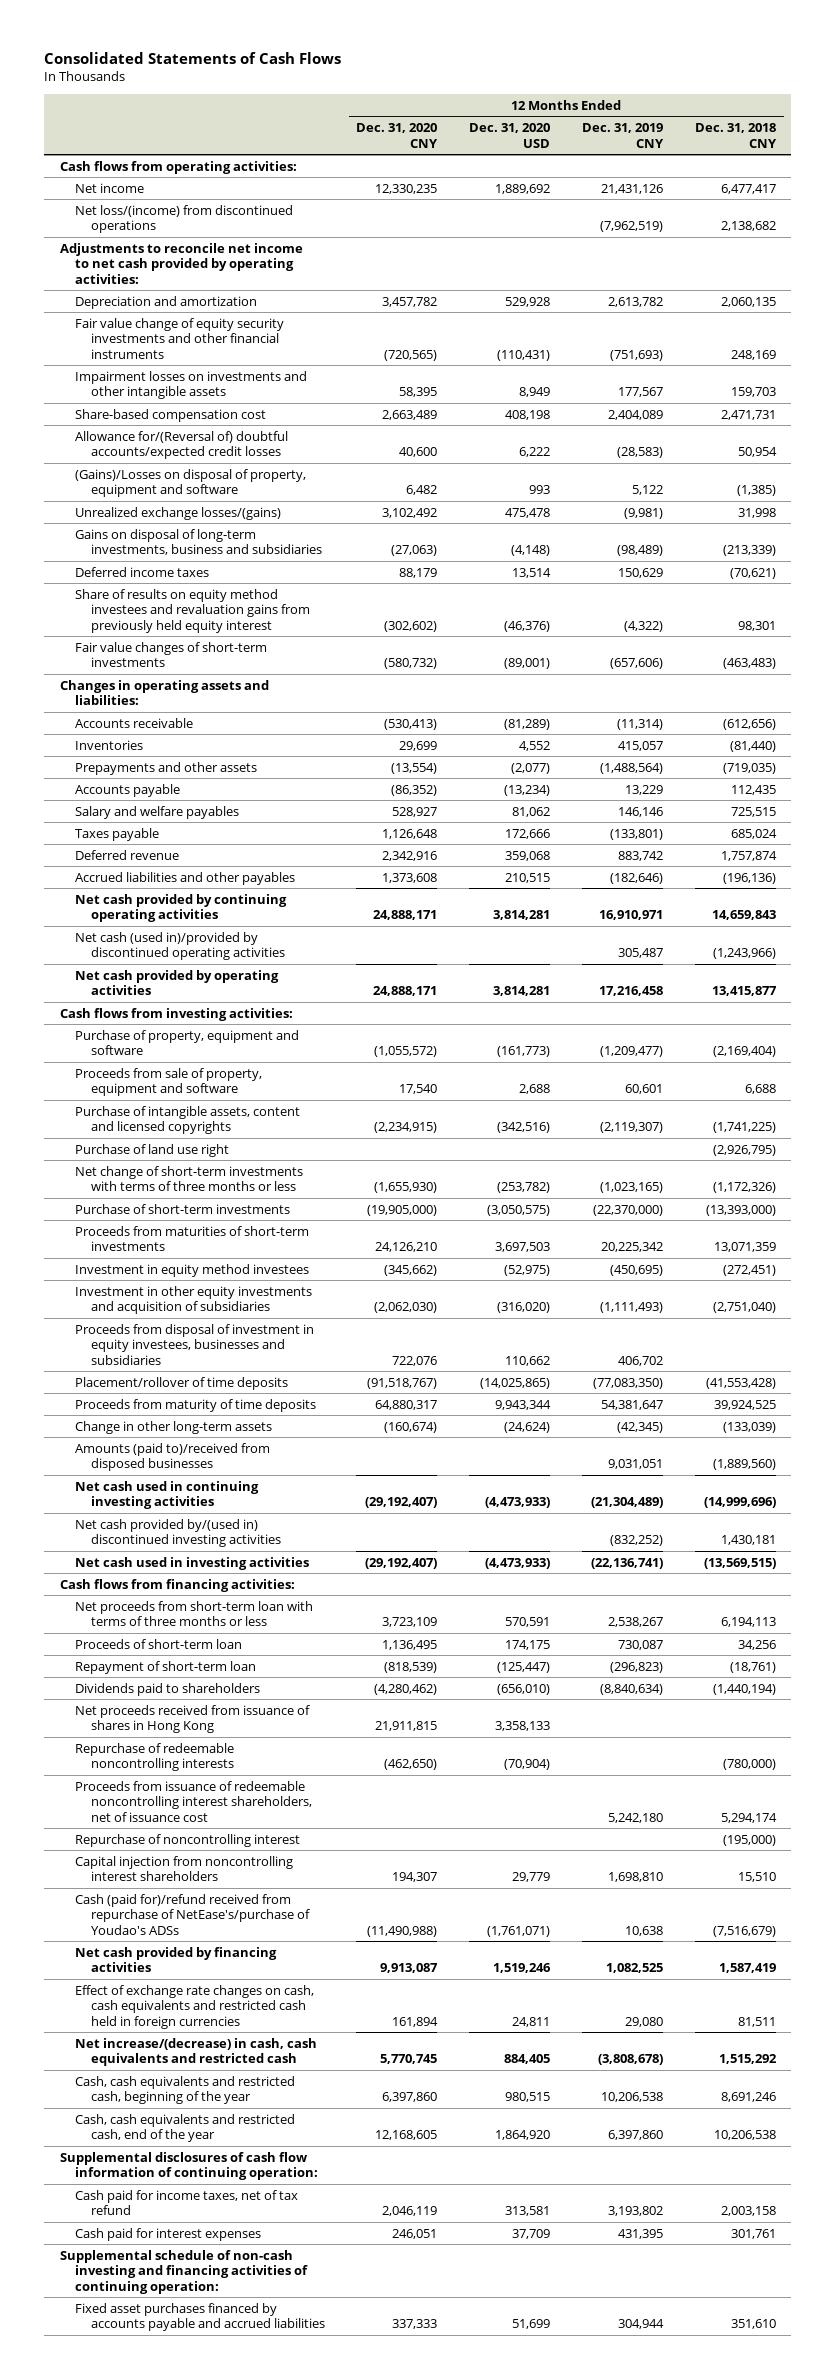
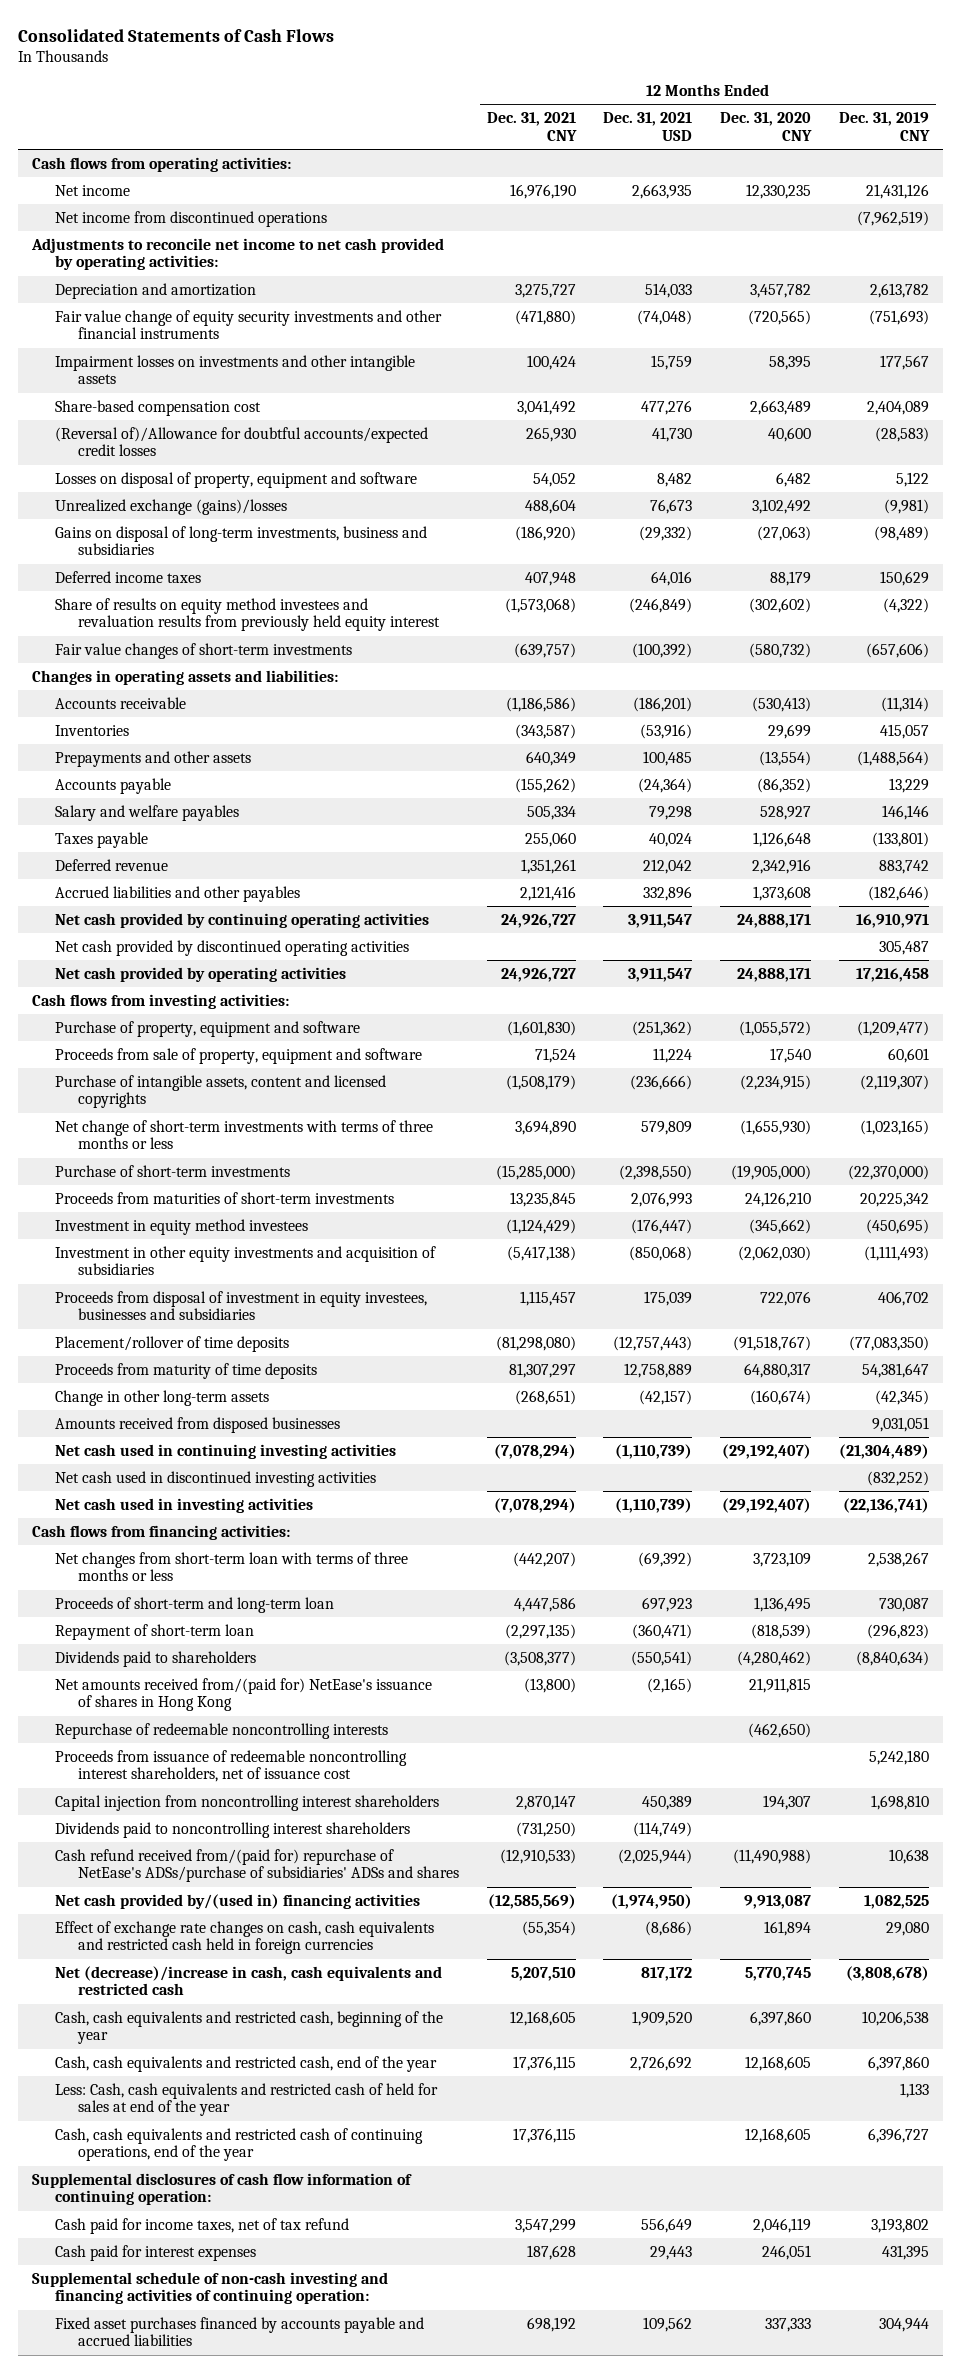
- | 12 Months Ended Dec. 31, 2020 CNY | 12 Months Ended Dec. 31, 2020 USD | 12 Months Ended Dec. 31, 2019 CNY | 12 Months Ended Dec. 31, 2018 CNY
+ | 12 Months Ended Dec. 31, 2021 CNY | 12 Months Ended Dec. 31, 2021 USD | 12 Months Ended Dec. 31, 2020 CNY | 12 Months Ended Dec. 31, 2019 CNY
- Net loss/(income) from discontinued operations | | | (7,962,519) | 2,138,682
+ Net income from discontinued operations | | | | (7,962,519)
- Allowance for/(Reversal of) doubtful accounts/expected credit losses | 40,600 | 6,222 | (28,583) | 50,954
- (Gains)/Losses on disposal of property, equipment and software | 6,482 | 993 | 5,122 | (1,385)
- Unrealized exchange losses/(gains) | 3,102,492 | 475,478 | (9,981) | 31,998
+ (Reversal of)/Allowance for doubtful accounts/expected credit losses | 265,930 | 41,730 | 40,600 | (28,583)
+ Losses on disposal of property, equipment and software | 54,052 | 8,482 | 6,482 | 5,122
+ Unrealized exchange (gains)/losses | 488,604 | 76,673 | 3,102,492 | (9,981)
- Share of results on equity method investees and revaluation gains from previously held equity interest | (302,602) | (46,376) | (4,322) | 98,301
+ Share of results on equity method investees and revaluation results from previously held equity interest | (1,573,068) | (246,849) | (302,602) | (4,322)
- Net cash (used in)/provided by discontinued operating activities | | | 305,487 | (1,243,966)
+ Net cash provided by discontinued operating activities | | | | 305,487
- Purchase of land use right | | | | (2,926,795)
- Amounts (paid to)/received from disposed businesses | | | 9,031,051 | (1,889,560)
+ Amounts received from disposed businesses | | | | 9,031,051
- Net cash provided by/(used in) discontinued investing activities | | | (832,252) | 1,430,181
+ Net cash used in discontinued investing activities | | | | (832,252)
- Net proceeds from short-term loan with terms of three months or less | 3,723,109 | 570,591 | 2,538,267 | 6,194,113
- Proceeds of short-term loan | 1,136,495 | 174,175 | 730,087 | 34,256
+ Net changes from short-term loan with terms of three months or less | (442,207) | (69,392) | 3,723,109 | 2,538,267
+ Proceeds of short-term and long-term loan | 4,447,586 | 697,923 | 1,136,495 | 730,087
- Net proceeds received from issuance of shares in Hong Kong | 21,911,815 | 3,358,133 | |
+ Net amounts received from/(paid for) NetEase's issuance of shares in Hong Kong | (13,800) | (2,165) | 21,911,815 |
- Repurchase of noncontrolling interest | | | | (195,000)
- Cash (paid for)/refund received from repurchase of NetEase's/purchase of Youdao's ADSs | (11,490,988) | (1,761,071) | 10,638 | (7,516,679)
- Net cash provided by financing activities | 9,913,087 | 1,519,246 | 1,082,525 | 1,587,419
+ Dividends paid to noncontrolling interest shareholders | (731,250) | (114,749) | |
+ Cash refund received from/(paid for) repurchase of NetEase's ADSs/purchase of subsidiaries' ADSs and shares | (12,910,533) | (2,025,944) | (11,490,988) | 10,638
+ Net cash provided by/(used in) financing activities | (12,585,569) | (1,974,950) | 9,913,087 | 1,082,525
- Net increase/(decrease) in cash, cash equivalents and restricted cash | 5,770,745 | 884,405 | (3,808,678) | 1,515,292
+ Net (decrease)/increase in cash, cash equivalents and restricted cash | 5,207,510 | 817,172 | 5,770,745 | (3,808,678)
+ Less: Cash, cash equivalents and restricted cash of held for sales at end of the year | | | | 1,133
+ Cash, cash equivalents and restricted cash of continuing operations, end of the year | 17,376,115 | | 12,168,605 | 6,396,727

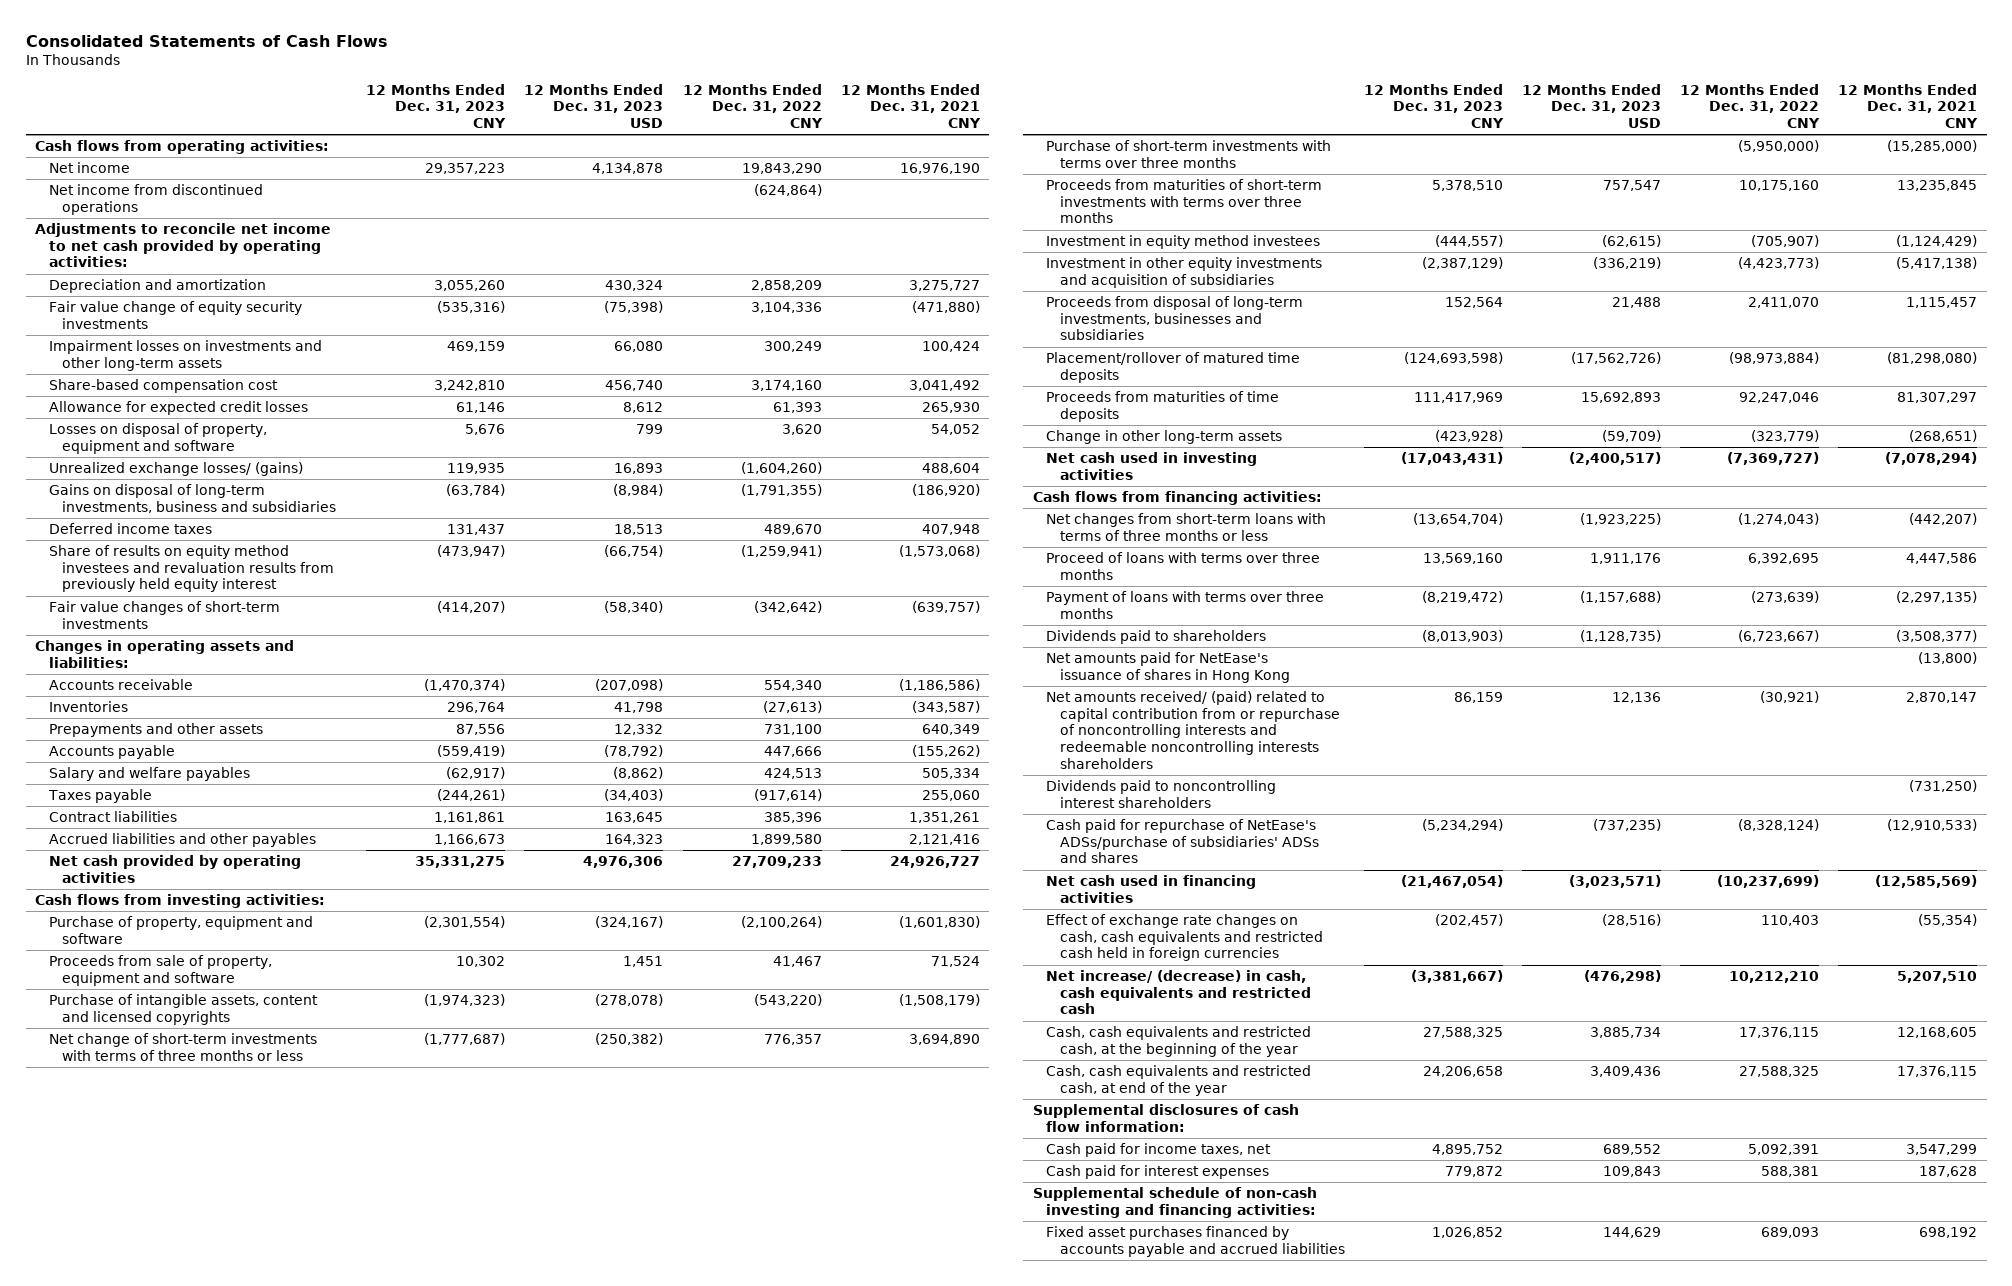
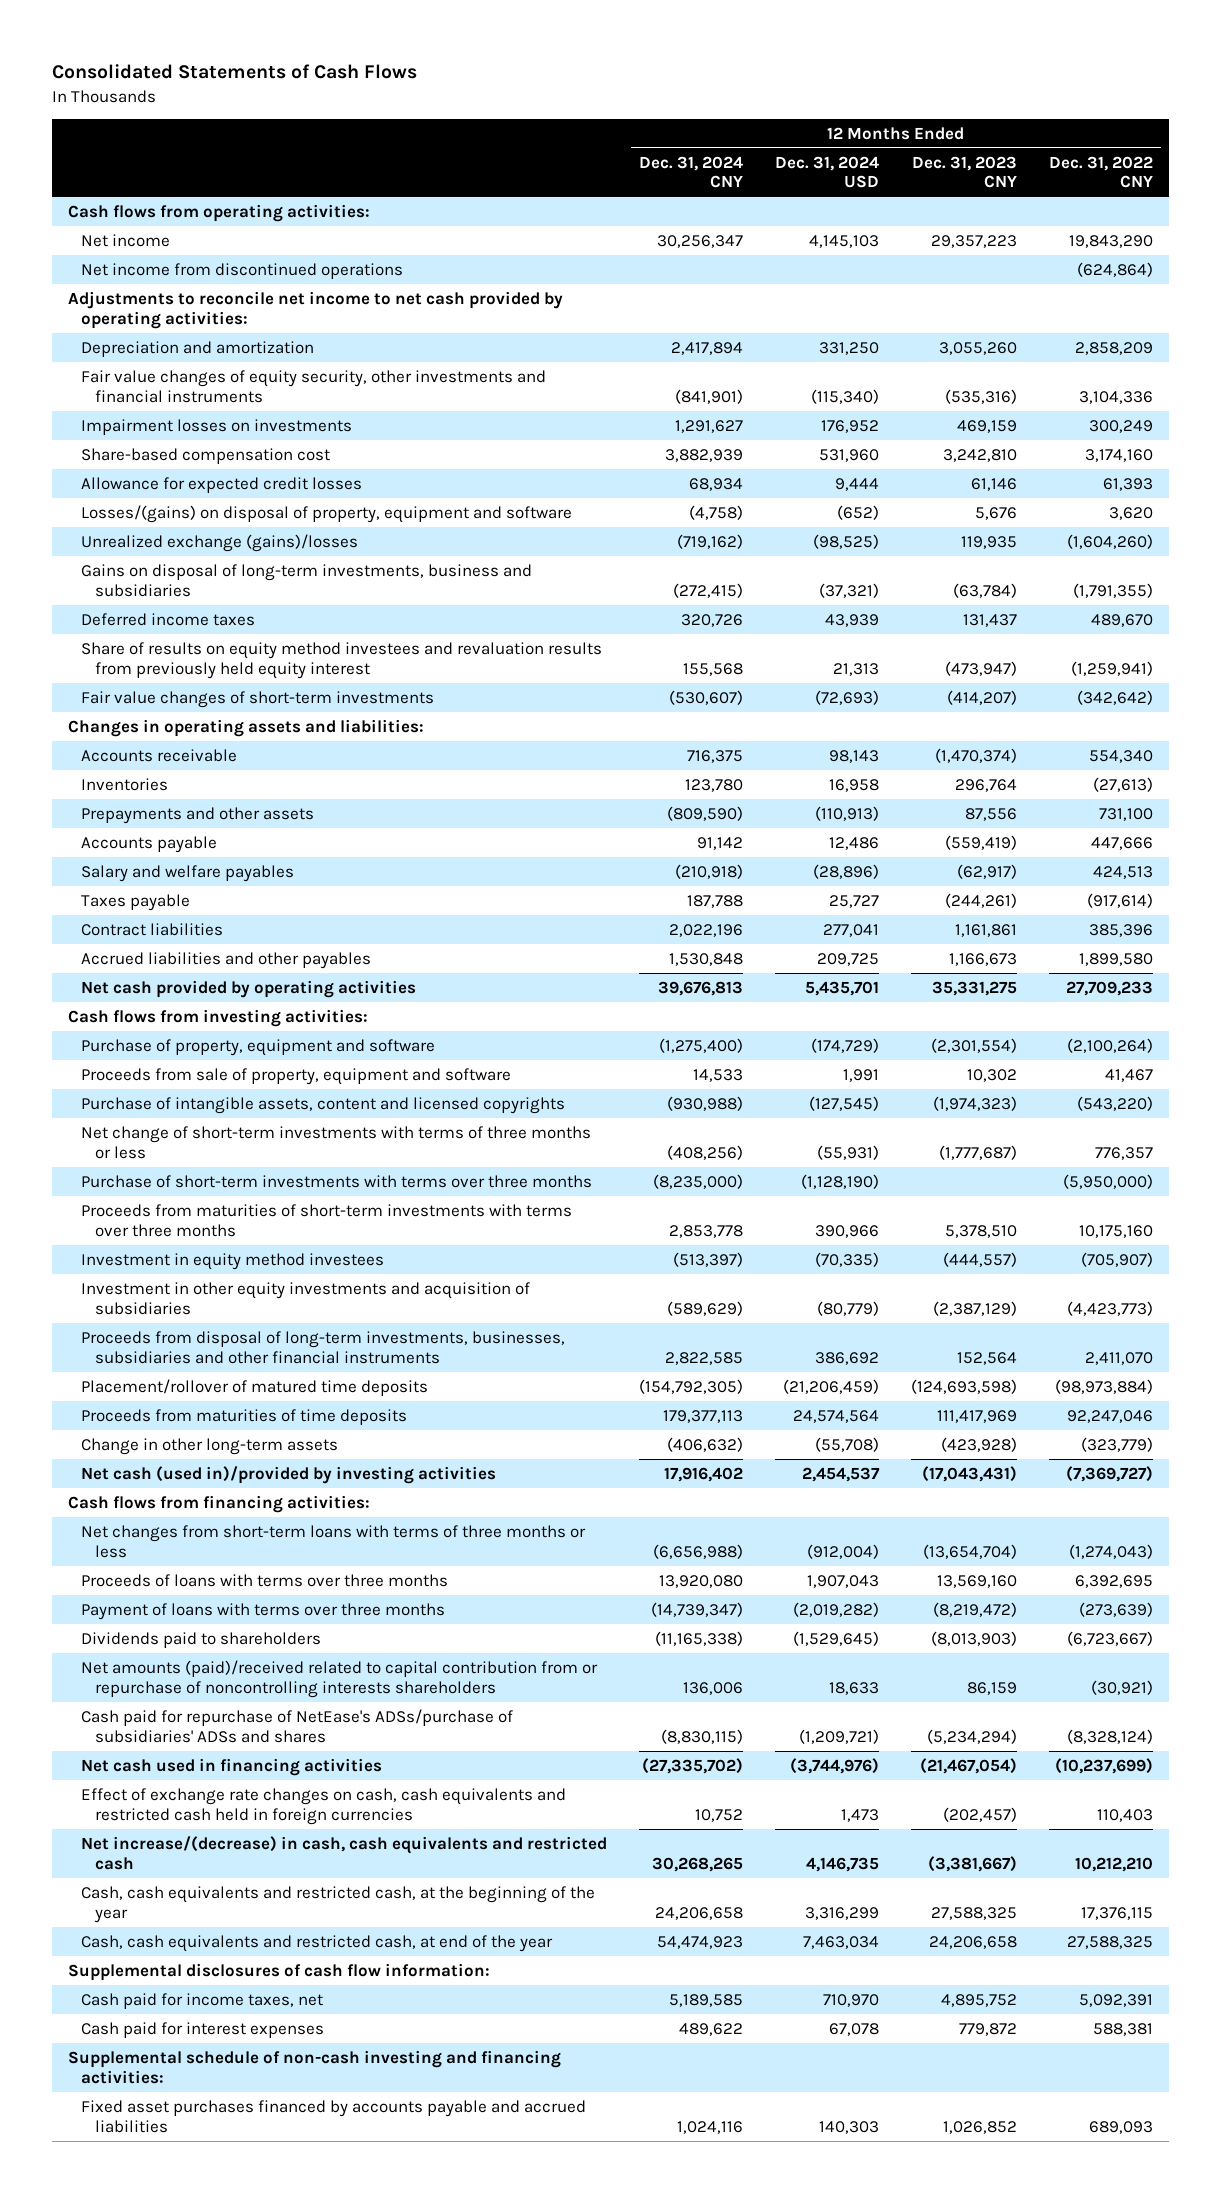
- | 12 Months Ended Dec. 31, 2023 CNY | 12 Months Ended Dec. 31, 2023 USD | 12 Months Ended Dec. 31, 2022 CNY | 12 Months Ended Dec. 31, 2021 CNY
+ | 12 Months Ended Dec. 31, 2024 CNY | 12 Months Ended Dec. 31, 2024 USD | 12 Months Ended Dec. 31, 2023 CNY | 12 Months Ended Dec. 31, 2022 CNY
- Fair value change of equity security investments | (535,316) | (75,398) | 3,104,336 | (471,880)
- Impairment losses on investments and other long-term assets | 469,159 | 66,080 | 300,249 | 100,424
+ Fair value changes of equity security, other investments and financial instruments | (841,901) | (115,340) | (535,316) | 3,104,336
+ Impairment losses on investments | 1,291,627 | 176,952 | 469,159 | 300,249
- Losses on disposal of property, equipment and software | 5,676 | 799 | 3,620 | 54,052
- Unrealized exchange losses/ (gains) | 119,935 | 16,893 | (1,604,260) | 488,604
+ Losses/(gains) on disposal of property, equipment and software | (4,758) | (652) | 5,676 | 3,620
+ Unrealized exchange (gains)/losses | (719,162) | (98,525) | 119,935 | (1,604,260)
- Proceeds from disposal of long-term investments, businesses and subsidiaries | 152,564 | 21,488 | 2,411,070 | 1,115,457
+ Proceeds from disposal of long-term investments, businesses, subsidiaries and other financial instruments | 2,822,585 | 386,692 | 152,564 | 2,411,070
- Net cash used in investing activities | (17,043,431) | (2,400,517) | (7,369,727) | (7,078,294)
+ Net cash (used in)/provided by investing activities | 17,916,402 | 2,454,537 | (17,043,431) | (7,369,727)
- Proceed of loans with terms over three months | 13,569,160 | 1,911,176 | 6,392,695 | 4,447,586
+ Proceeds of loans with terms over three months | 13,920,080 | 1,907,043 | 13,569,160 | 6,392,695
- Net amounts paid for NetEase's issuance of shares in Hong Kong | | | | (13,800)
- Net amounts received/ (paid) related to capital contribution from or repurchase of noncontrolling interests and redeemable noncontrolling interests shareholders | 86,159 | 12,136 | (30,921) | 2,870,147
- Dividends paid to noncontrolling interest shareholders | | | | (731,250)
+ Net amounts (paid)/received related to capital contribution from or repurchase of noncontrolling interests shareholders | 136,006 | 18,633 | 86,159 | (30,921)
- Net increase/ (decrease) in cash, cash equivalents and restricted cash | (3,381,667) | (476,298) | 10,212,210 | 5,207,510
+ Net increase/(decrease) in cash, cash equivalents and restricted cash | 30,268,265 | 4,146,735 | (3,381,667) | 10,212,210

